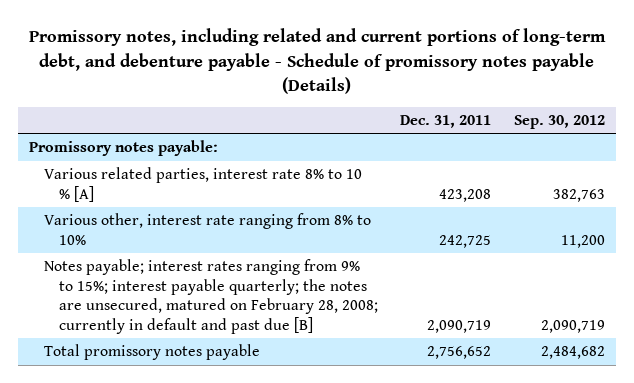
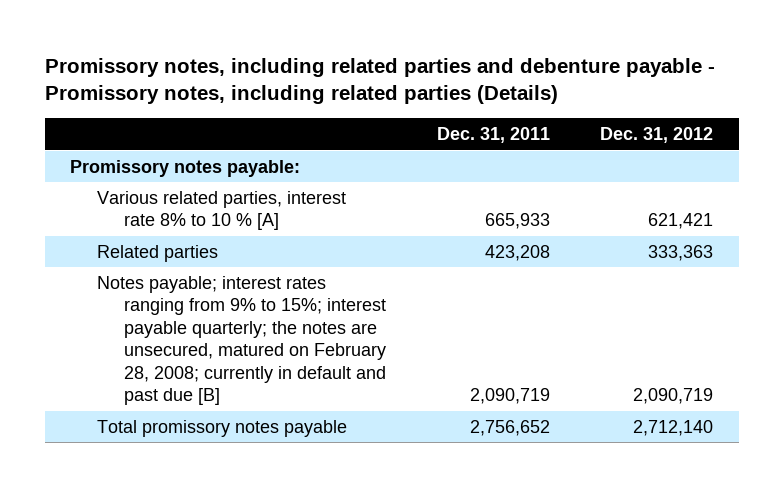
- Promissory notes, including related and current portions of long-term debt, and debenture payable - Schedule of promissory notes payable (Details)
+ Promissory notes, including related parties and debenture payable - Promissory notes, including related parties (Details)
- | Dec. 31, 2011 | Sep. 30, 2012
+ | Dec. 31, 2011 | Dec. 31, 2012
- Various related parties, interest rate 8% to 10 % [A] | 423,208 | 382,763
- Various other, interest rate ranging from 8% to 10% | 242,725 | 11,200
+ Various related parties, interest rate 8% to 10 % [A] | 665,933 | 621,421
+ Related parties | 423,208 | 333,363

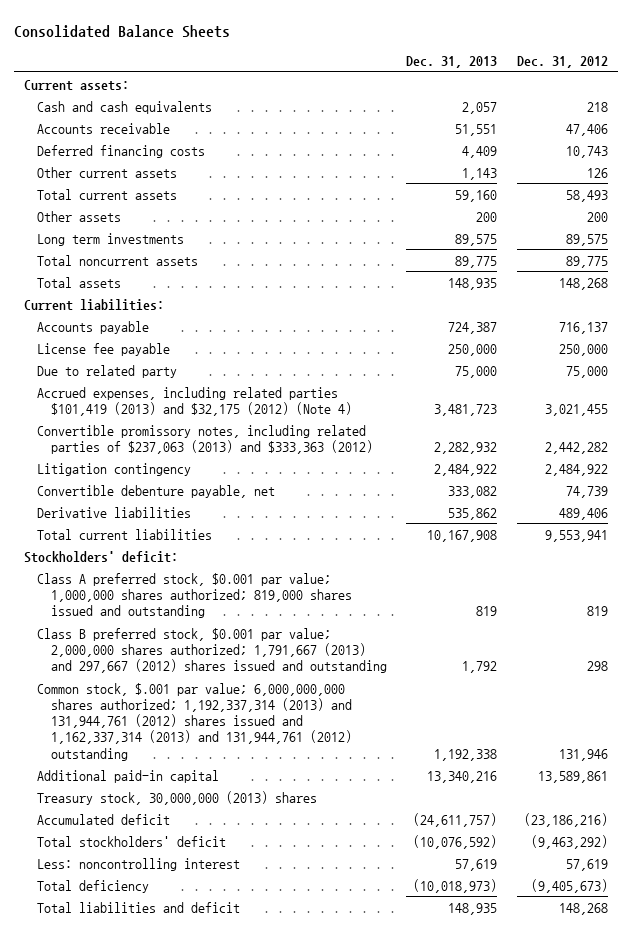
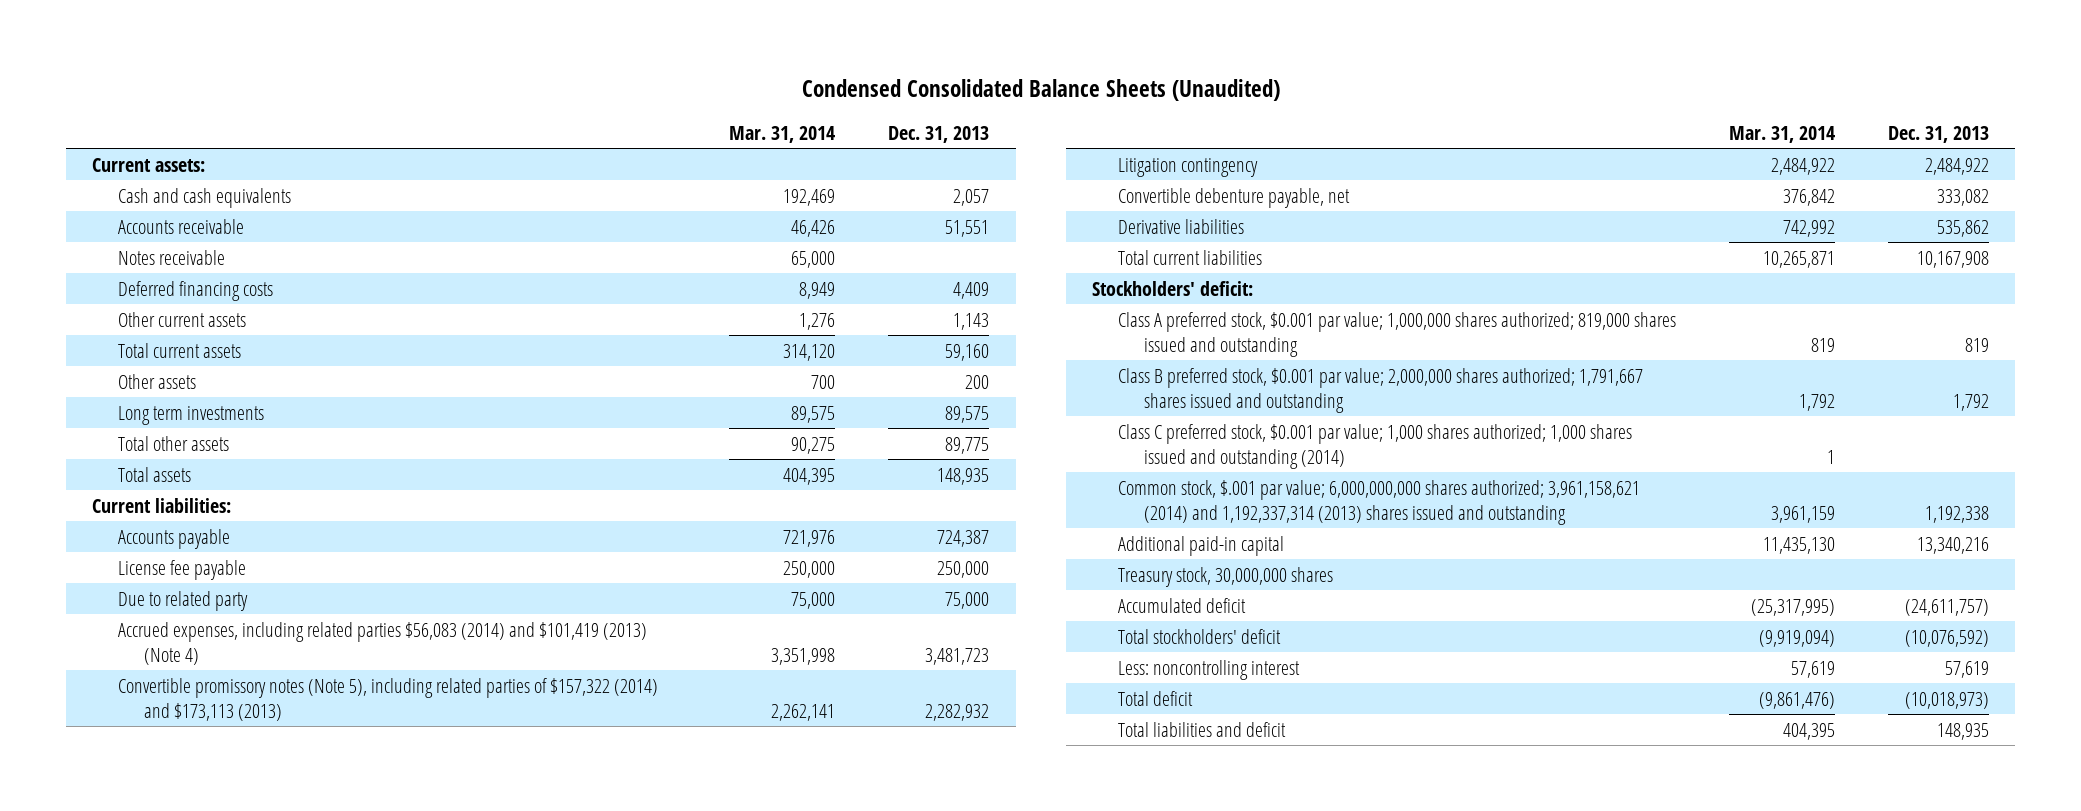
- Consolidated Balance Sheets
+ Condensed Consolidated Balance Sheets (Unaudited)
- | Dec. 31, 2013 | Dec. 31, 2012
+ | Mar. 31, 2014 | Dec. 31, 2013
+ Notes receivable | 65,000 |
- Total noncurrent assets | 89,775 | 89,775
+ Total other assets | 90,275 | 89,775
- Accrued expenses, including related parties $101,419 (2013) and $32,175 (2012) (Note 4) | 3,481,723 | 3,021,455
- Convertible promissory notes, including related parties of $237,063 (2013) and $333,363 (2012) | 2,282,932 | 2,442,282
+ Accrued expenses, including related parties $56,083 (2014) and $101,419 (2013) (Note 4) | 3,351,998 | 3,481,723
+ Convertible promissory notes (Note 5), including related parties of $157,322 (2014) and $173,113 (2013) | 2,262,141 | 2,282,932
- Class B preferred stock, $0.001 par value; 2,000,000 shares authorized; 1,791,667 (2013) and 297,667 (2012) shares issued and outstanding | 1,792 | 298
- Common stock, $.001 par value; 6,000,000,000 shares authorized; 1,192,337,314 (2013) and 131,944,761 (2012) shares issued and 1,162,337,314 (2013) and 131,944,761 (2012) outstanding | 1,192,338 | 131,946
+ Class B preferred stock, $0.001 par value; 2,000,000 shares authorized; 1,791,667 shares issued and outstanding | 1,792 | 1,792
+ Class C preferred stock, $0.001 par value; 1,000 shares authorized; 1,000 shares issued and outstanding (2014) | 1 |
+ Common stock, $.001 par value; 6,000,000,000 shares authorized; 3,961,158,621 (2014) and 1,192,337,314 (2013) shares issued and outstanding | 3,961,159 | 1,192,338
- Treasury stock, 30,000,000 (2013) shares
+ Treasury stock, 30,000,000 shares
- Total deficiency | (10,018,973) | (9,405,673)
+ Total deficit | (9,861,476) | (10,018,973)

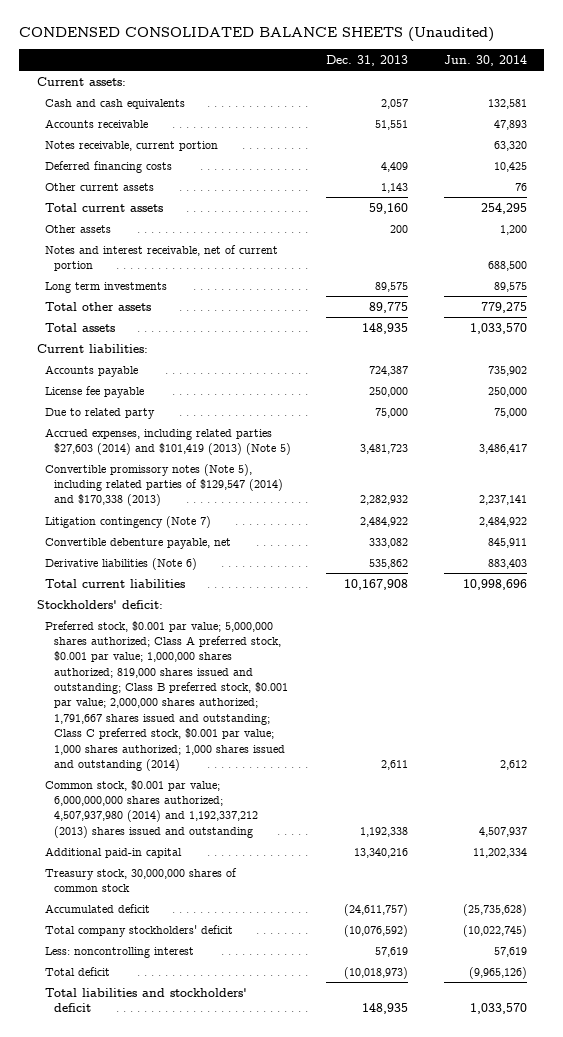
- Condensed Consolidated Balance Sheets (Unaudited)
+ CONDENSED CONSOLIDATED BALANCE SHEETS (Unaudited)
- | Mar. 31, 2014 | Dec. 31, 2013
+ | Dec. 31, 2013 | Jun. 30, 2014
- Notes receivable | 65,000 |
+ Notes receivable, current portion | | 63,320
+ Notes and interest receivable, net of current portion | | 688,500
- Accrued expenses, including related parties $56,083 (2014) and $101,419 (2013) (Note 4) | 3,351,998 | 3,481,723
- Convertible promissory notes (Note 5), including related parties of $157,322 (2014) and $173,113 (2013) | 2,262,141 | 2,282,932
- Litigation contingency | 2,484,922 | 2,484,922
+ Accrued expenses, including related parties $27,603 (2014) and $101,419 (2013) (Note 5) | 3,481,723 | 3,486,417
+ Convertible promissory notes (Note 5), including related parties of $129,547 (2014) and $170,338 (2013) | 2,282,932 | 2,237,141
+ Litigation contingency (Note 7) | 2,484,922 | 2,484,922
- Derivative liabilities | 742,992 | 535,862
+ Derivative liabilities (Note 6) | 535,862 | 883,403
- Class A preferred stock, $0.001 par value; 1,000,000 shares authorized; 819,000 shares issued and outstanding | 819 | 819
- Class B preferred stock, $0.001 par value; 2,000,000 shares authorized; 1,791,667 shares issued and outstanding | 1,792 | 1,792
- Class C preferred stock, $0.001 par value; 1,000 shares authorized; 1,000 shares issued and outstanding (2014) | 1 |
- Common stock, $.001 par value; 6,000,000,000 shares authorized; 3,961,158,621 (2014) and 1,192,337,314 (2013) shares issued and outstanding | 3,961,159 | 1,192,338
+ Preferred stock, $0.001 par value; 5,000,000 shares authorized; Class A preferred stock, $0.001 par value; 1,000,000 shares authorized; 819,000 shares issued and outstanding; Class B preferred stock, $0.001 par value; 2,000,000 shares authorized; 1,791,667 shares issued and outstanding; Class C preferred stock, $0.001 par value; 1,000 shares authorized; 1,000 shares issued and outstanding (2014) | 2,611 | 2,612
+ Common stock, $0.001 par value; 6,000,000,000 shares authorized; 4,507,937,980 (2014) and 1,192,337,212 (2013) shares issued and outstanding | 1,192,338 | 4,507,937
- Treasury stock, 30,000,000 shares
+ Treasury stock, 30,000,000 shares of common stock
- Total stockholders' deficit | (9,919,094) | (10,076,592)
+ Total company stockholders' deficit | (10,076,592) | (10,022,745)
- Total liabilities and deficit | 404,395 | 148,935
+ Total liabilities and stockholders' deficit | 148,935 | 1,033,570

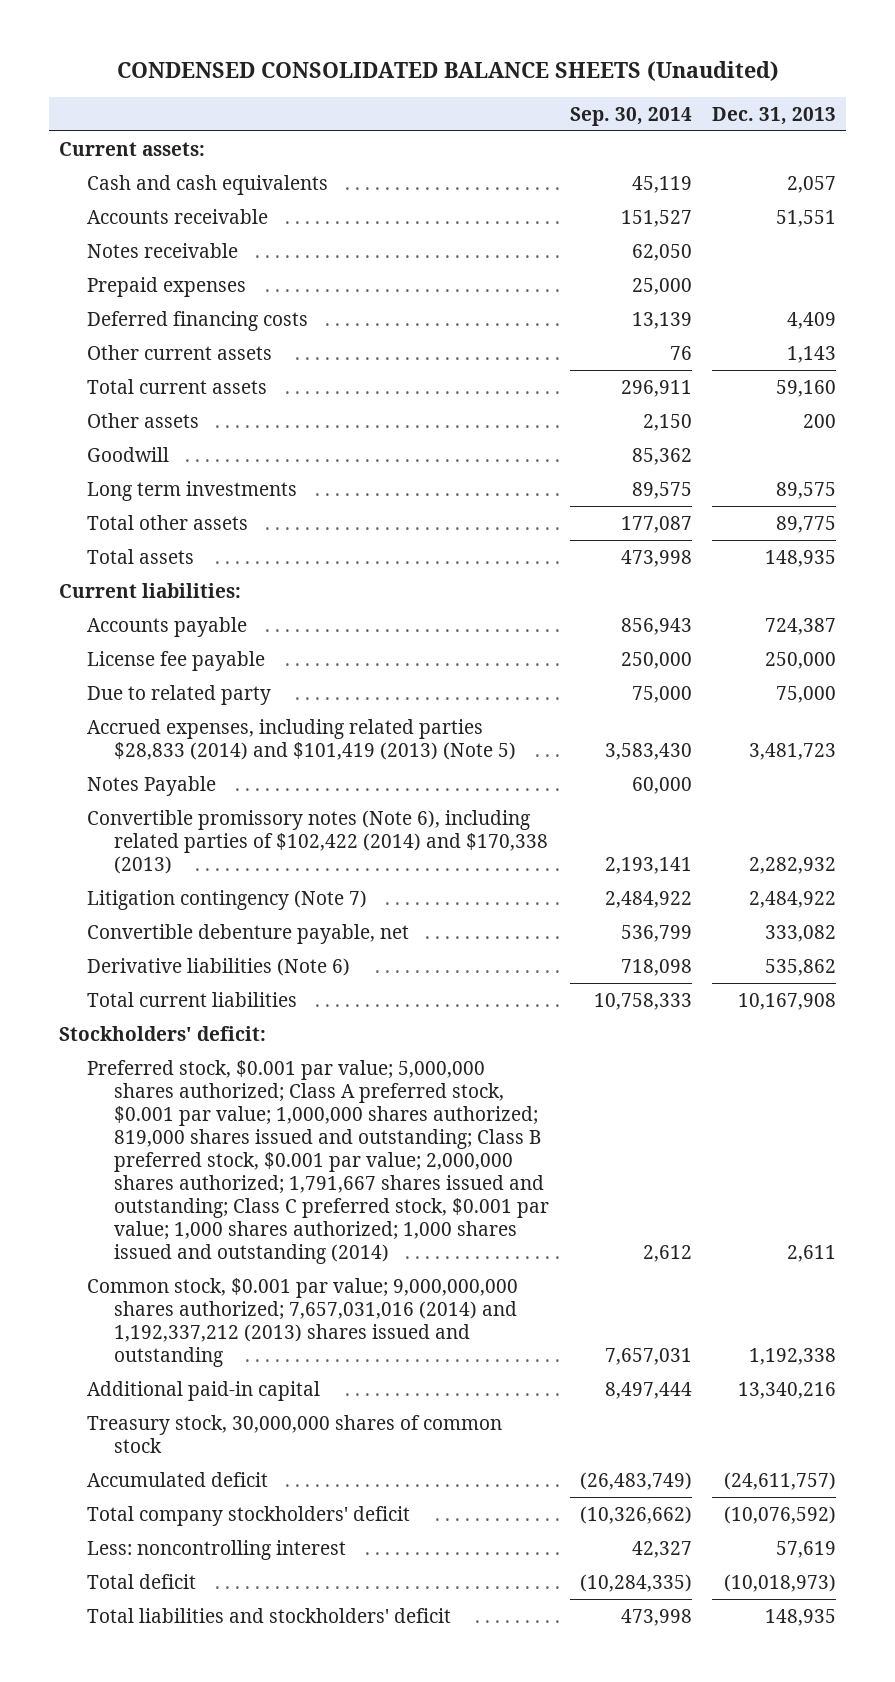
- | Dec. 31, 2013 | Jun. 30, 2014
+ | Sep. 30, 2014 | Dec. 31, 2013
- Notes receivable, current portion | | 63,320
+ Notes receivable | 62,050 |
+ Prepaid expenses | 25,000 |
- Notes and interest receivable, net of current portion | | 688,500
+ Goodwill | 85,362 |
- Accrued expenses, including related parties $27,603 (2014) and $101,419 (2013) (Note 5) | 3,481,723 | 3,486,417
- Convertible promissory notes (Note 5), including related parties of $129,547 (2014) and $170,338 (2013) | 2,282,932 | 2,237,141
+ Accrued expenses, including related parties $28,833 (2014) and $101,419 (2013) (Note 5) | 3,583,430 | 3,481,723
+ Notes Payable | 60,000 |
+ Convertible promissory notes (Note 6), including related parties of $102,422 (2014) and $170,338 (2013) | 2,193,141 | 2,282,932
- Common stock, $0.001 par value; 6,000,000,000 shares authorized; 4,507,937,980 (2014) and 1,192,337,212 (2013) shares issued and outstanding | 1,192,338 | 4,507,937
+ Common stock, $0.001 par value; 9,000,000,000 shares authorized; 7,657,031,016 (2014) and 1,192,337,212 (2013) shares issued and outstanding | 7,657,031 | 1,192,338

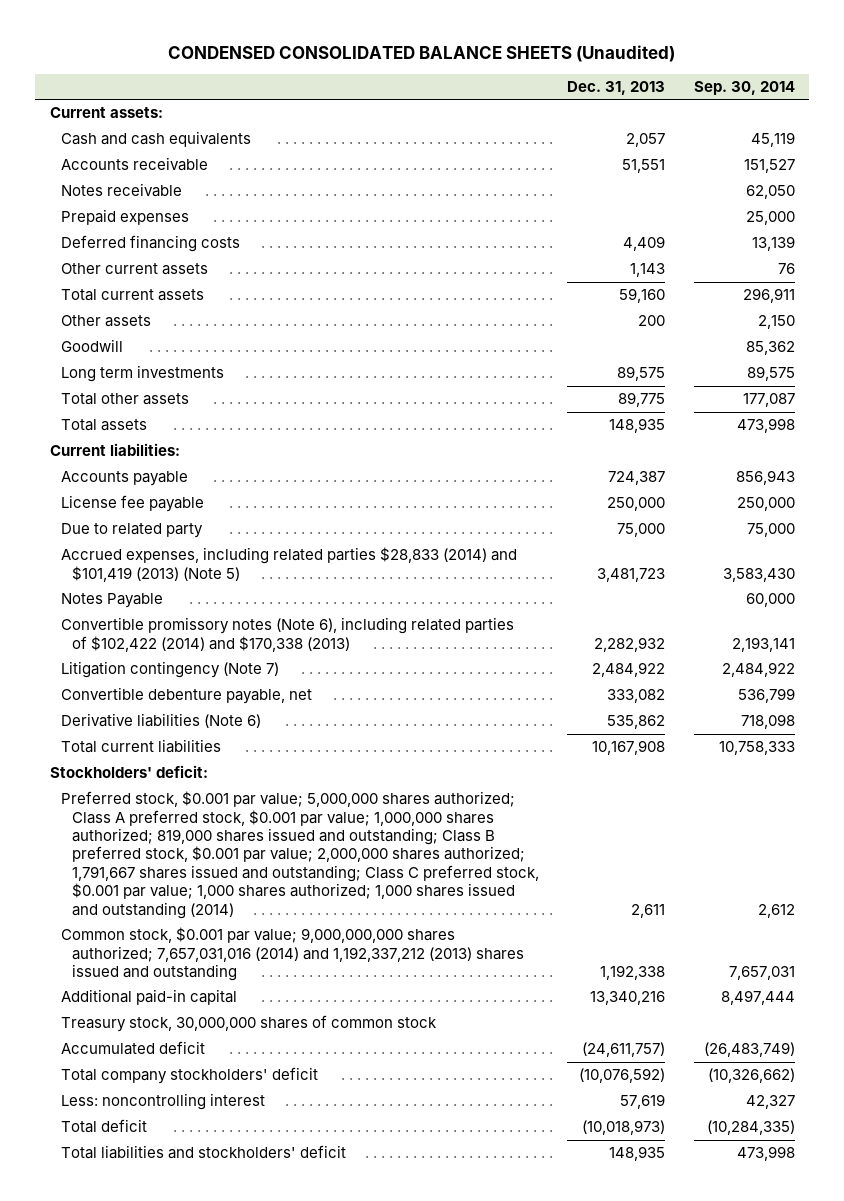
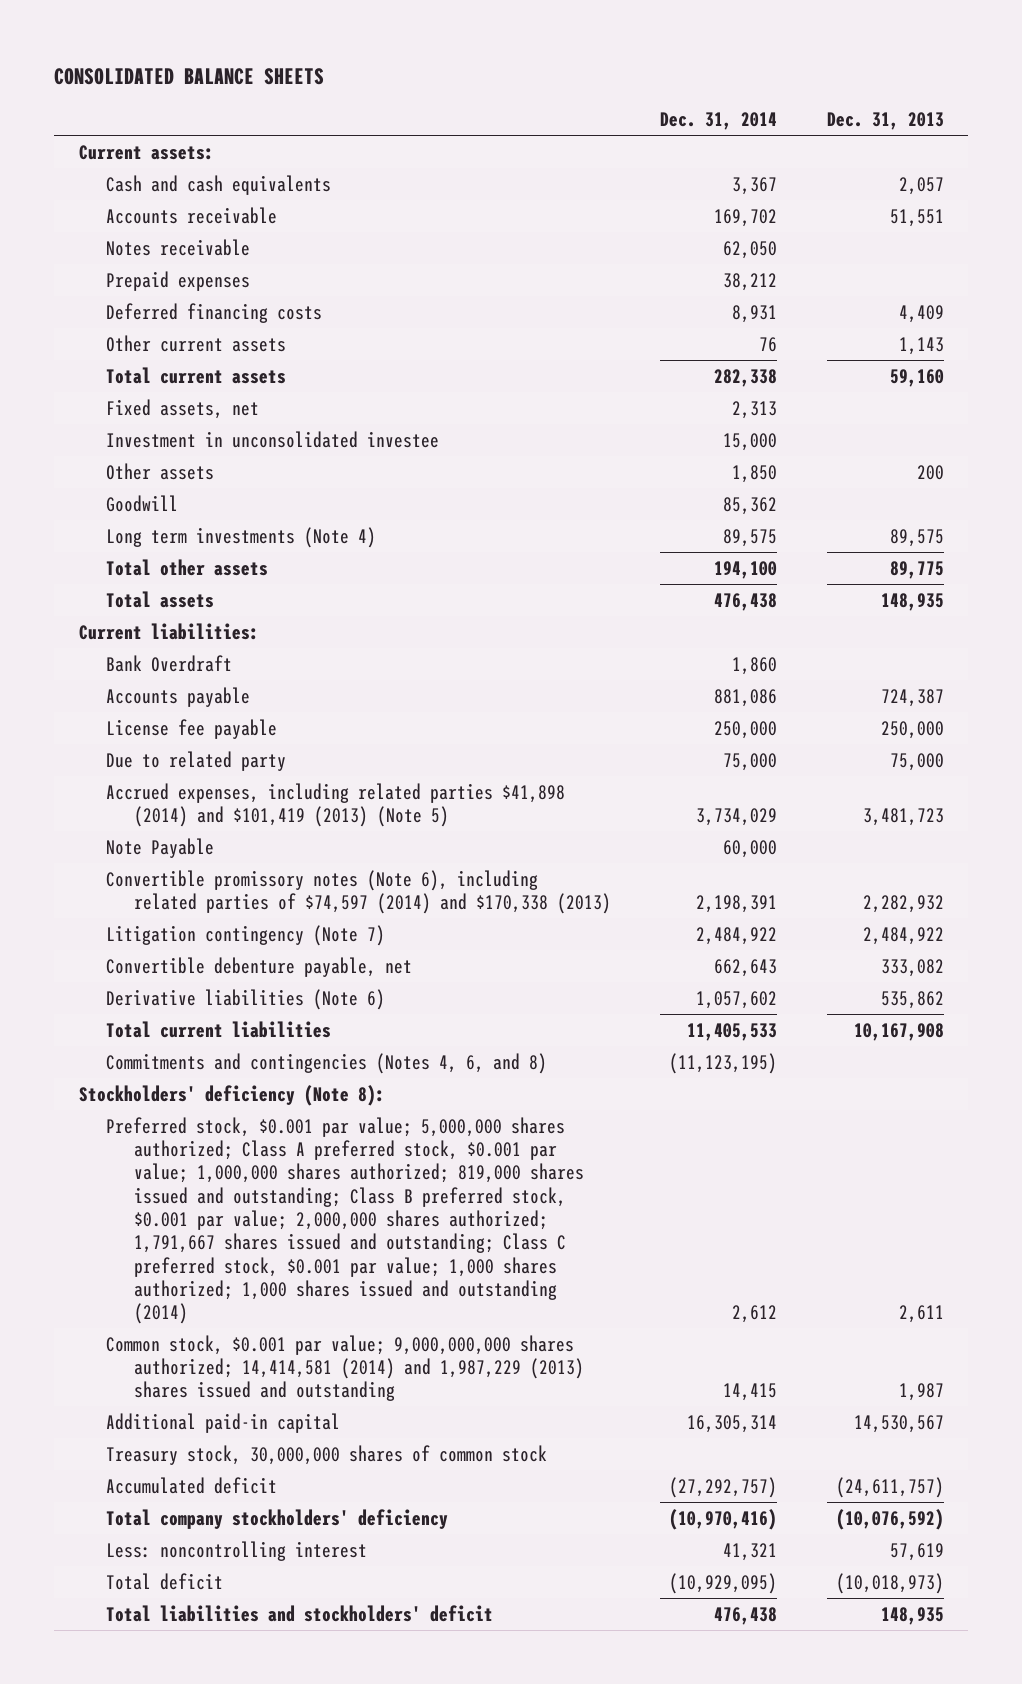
- CONDENSED CONSOLIDATED BALANCE SHEETS (Unaudited)
+ CONSOLIDATED BALANCE SHEETS
- | Dec. 31, 2013 | Sep. 30, 2014
+ | Dec. 31, 2014 | Dec. 31, 2013
+ Fixed assets, net | 2,313 |
+ Investment in unconsolidated investee | 15,000 |
- Long term investments | 89,575 | 89,575
+ Long term investments (Note 4) | 89,575 | 89,575
+ Bank Overdraft | 1,860 |
- Accrued expenses, including related parties $28,833 (2014) and $101,419 (2013) (Note 5) | 3,481,723 | 3,583,430
- Notes Payable | | 60,000
- Convertible promissory notes (Note 6), including related parties of $102,422 (2014) and $170,338 (2013) | 2,282,932 | 2,193,141
+ Accrued expenses, including related parties $41,898 (2014) and $101,419 (2013) (Note 5) | 3,734,029 | 3,481,723
+ Note Payable | 60,000 |
+ Convertible promissory notes (Note 6), including related parties of $74,597 (2014) and $170,338 (2013) | 2,198,391 | 2,282,932
- Stockholders' deficit:
+ Commitments and contingencies (Notes 4, 6, and 8) | (11,123,195) |
+ Stockholders' deficiency (Note 8):
- Common stock, $0.001 par value; 9,000,000,000 shares authorized; 7,657,031,016 (2014) and 1,192,337,212 (2013) shares issued and outstanding | 1,192,338 | 7,657,031
- Additional paid-in capital | 13,340,216 | 8,497,444
+ Common stock, $0.001 par value; 9,000,000,000 shares authorized; 14,414,581 (2014) and 1,987,229 (2013) shares issued and outstanding | 14,415 | 1,987
+ Additional paid-in capital | 16,305,314 | 14,530,567
- Total company stockholders' deficit | (10,076,592) | (10,326,662)
+ Total company stockholders' deficiency | (10,970,416) | (10,076,592)

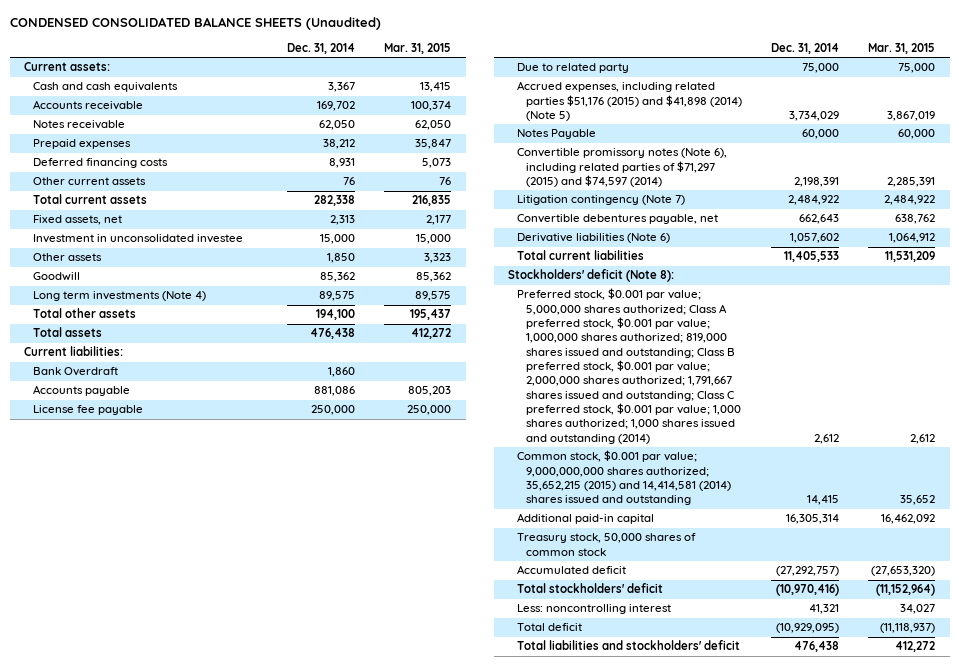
- CONSOLIDATED BALANCE SHEETS
+ CONDENSED CONSOLIDATED BALANCE SHEETS (Unaudited)
- | Dec. 31, 2014 | Dec. 31, 2013
+ | Dec. 31, 2014 | Mar. 31, 2015
- Accrued expenses, including related parties $41,898 (2014) and $101,419 (2013) (Note 5) | 3,734,029 | 3,481,723
- Note Payable | 60,000 |
- Convertible promissory notes (Note 6), including related parties of $74,597 (2014) and $170,338 (2013) | 2,198,391 | 2,282,932
+ Accrued expenses, including related parties $51,176 (2015) and $41,898 (2014) (Note 5) | 3,734,029 | 3,867,019
+ Notes Payable | 60,000 | 60,000
+ Convertible promissory notes (Note 6), including related parties of $71,297 (2015) and $74,597 (2014) | 2,198,391 | 2,285,391
- Convertible debenture payable, net | 662,643 | 333,082
+ Convertible debentures payable, net | 662,643 | 638,762
- Commitments and contingencies (Notes 4, 6, and 8) | (11,123,195) |
- Stockholders' deficiency (Note 8):
+ Stockholders' deficit (Note 8):
- Common stock, $0.001 par value; 9,000,000,000 shares authorized; 14,414,581 (2014) and 1,987,229 (2013) shares issued and outstanding | 14,415 | 1,987
+ Common stock, $0.001 par value; 9,000,000,000 shares authorized; 35,652,215 (2015) and 14,414,581 (2014) shares issued and outstanding | 14,415 | 35,652
- Treasury stock, 30,000,000 shares of common stock
+ Treasury stock, 50,000 shares of common stock
- Total company stockholders' deficiency | (10,970,416) | (10,076,592)
+ Total stockholders' deficit | (10,970,416) | (11,152,964)

